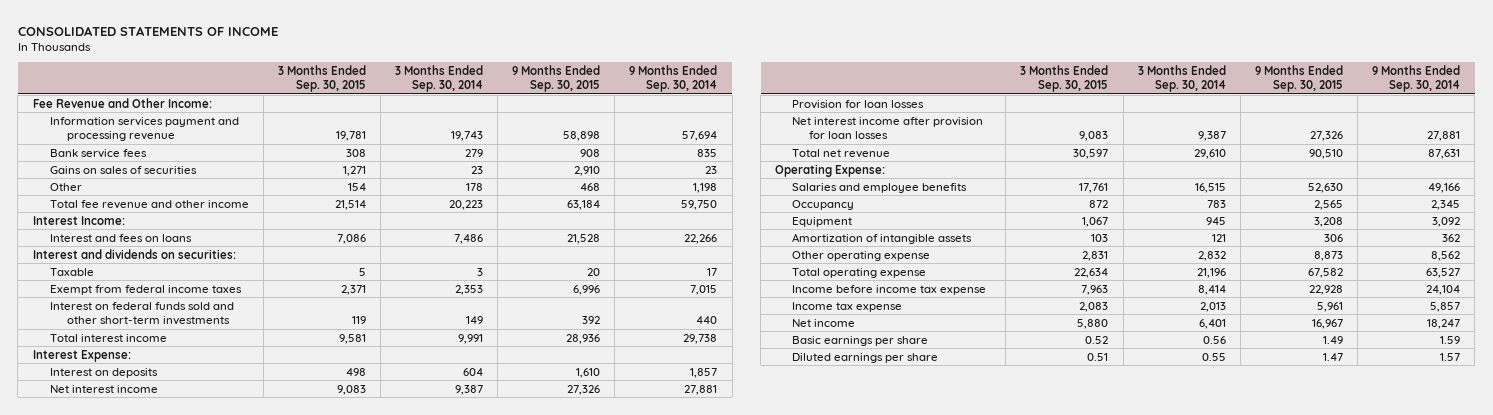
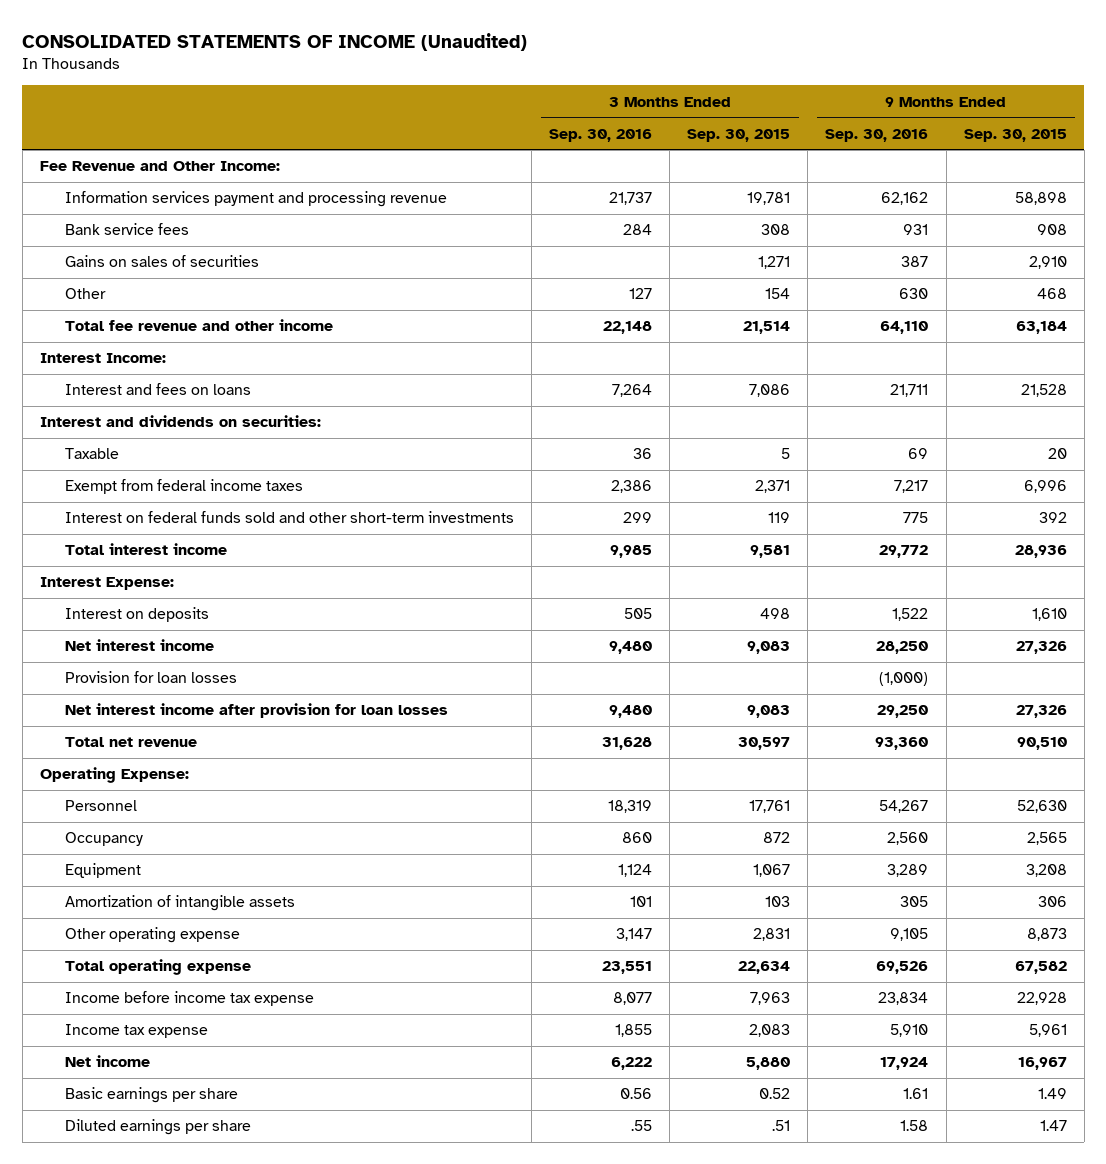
- CONSOLIDATED STATEMENTS OF INCOME
+ CONSOLIDATED STATEMENTS OF INCOME (Unaudited)
- | 3 Months Ended Sep. 30, 2015 | 3 Months Ended Sep. 30, 2014 | 9 Months Ended Sep. 30, 2015 | 9 Months Ended Sep. 30, 2014
+ | 3 Months Ended Sep. 30, 2016 | 3 Months Ended Sep. 30, 2015 | 9 Months Ended Sep. 30, 2016 | 9 Months Ended Sep. 30, 2015
- Salaries and employee benefits | 17,761 | 16,515 | 52,630 | 49,166
+ Personnel | 18,319 | 17,761 | 54,267 | 52,630
- Diluted earnings per share | 0.51 | 0.55 | 1.47 | 1.57
+ Diluted earnings per share | .55 | .51 | 1.58 | 1.47

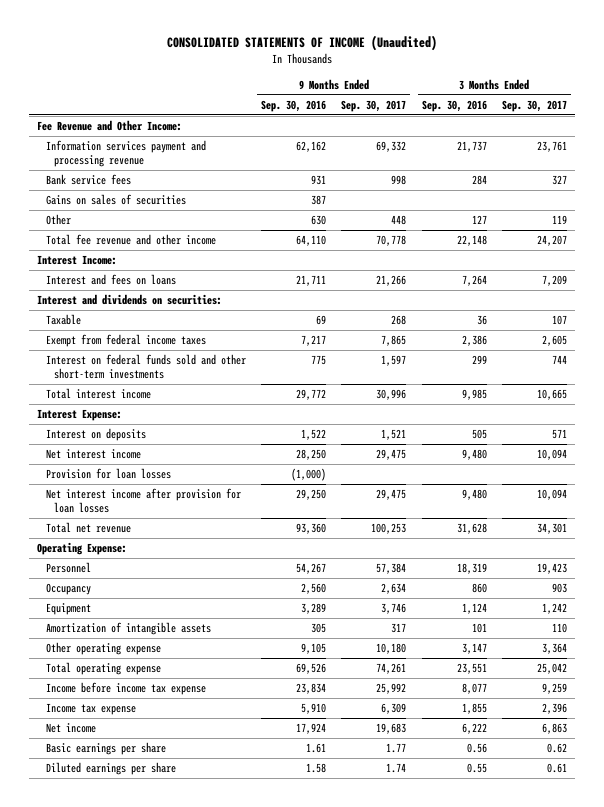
- | 3 Months Ended Sep. 30, 2016 | 3 Months Ended Sep. 30, 2015 | 9 Months Ended Sep. 30, 2016 | 9 Months Ended Sep. 30, 2015
+ | 9 Months Ended Sep. 30, 2016 | 9 Months Ended Sep. 30, 2017 | 3 Months Ended Sep. 30, 2016 | 3 Months Ended Sep. 30, 2017
- Diluted earnings per share | .55 | .51 | 1.58 | 1.47
+ Diluted earnings per share | 1.58 | 1.74 | 0.55 | 0.61

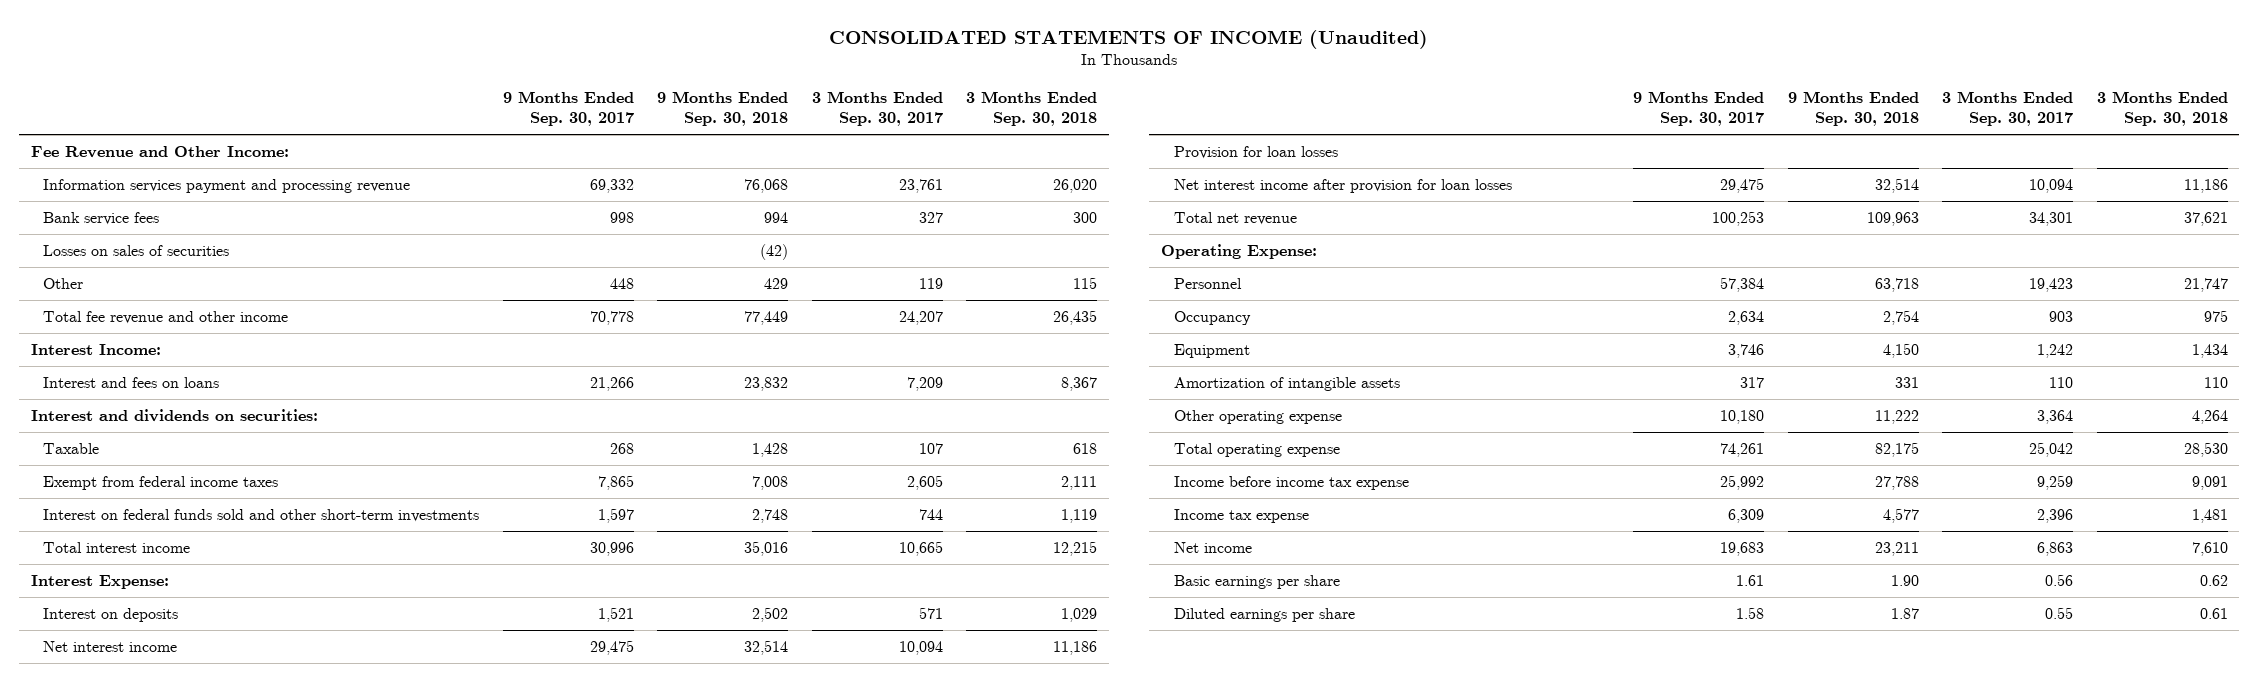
- | 9 Months Ended Sep. 30, 2016 | 9 Months Ended Sep. 30, 2017 | 3 Months Ended Sep. 30, 2016 | 3 Months Ended Sep. 30, 2017
+ | 9 Months Ended Sep. 30, 2017 | 9 Months Ended Sep. 30, 2018 | 3 Months Ended Sep. 30, 2017 | 3 Months Ended Sep. 30, 2018
- Gains on sales of securities | 387 | | |
+ Losses on sales of securities | | (42) | |
- Basic earnings per share | 1.61 | 1.77 | 0.56 | 0.62
- Diluted earnings per share | 1.58 | 1.74 | 0.55 | 0.61
+ Basic earnings per share | 1.61 | 1.90 | 0.56 | 0.62
+ Diluted earnings per share | 1.58 | 1.87 | 0.55 | 0.61

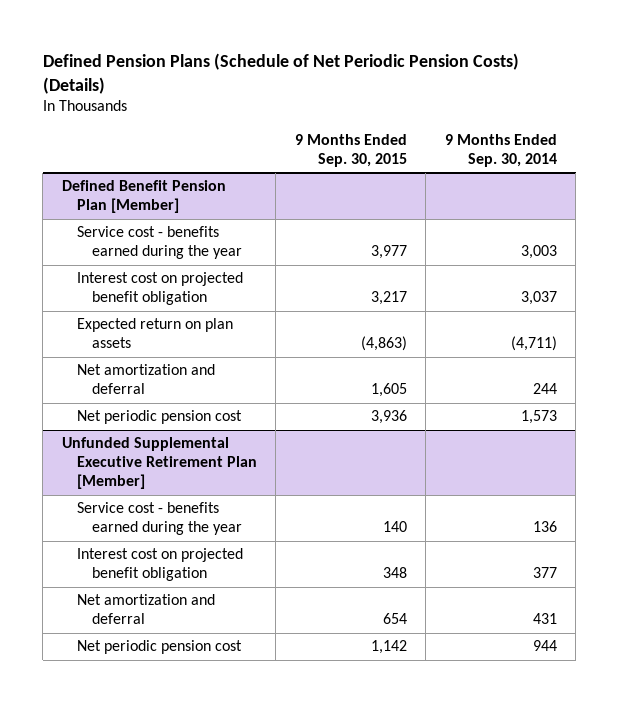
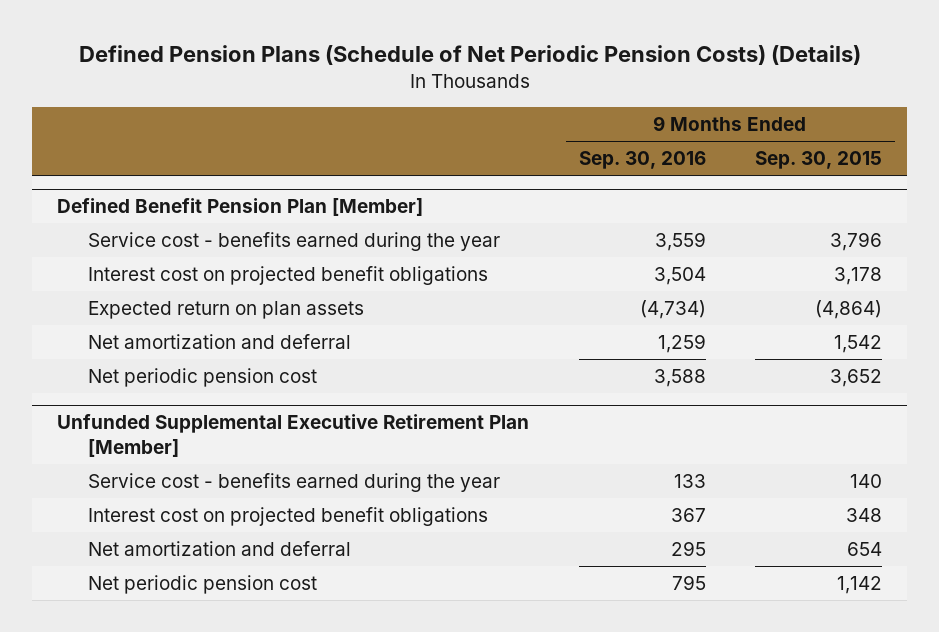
- | 9 Months Ended Sep. 30, 2015 | 9 Months Ended Sep. 30, 2014
+ | 9 Months Ended Sep. 30, 2016 | 9 Months Ended Sep. 30, 2015
@ Defined Benefit Pension Plan [Member]
- Service cost - benefits earned during the year | 3,977 | 3,003
- Interest cost on projected benefit obligation | 3,217 | 3,037
- Expected return on plan assets | (4,863) | (4,711)
- Net amortization and deferral | 1,605 | 244
- Net periodic pension cost | 3,936 | 1,573
+ Service cost - benefits earned during the year | 3,559 | 3,796
+ Interest cost on projected benefit obligations | 3,504 | 3,178
+ Expected return on plan assets | (4,734) | (4,864)
+ Net amortization and deferral | 1,259 | 1,542
+ Net periodic pension cost | 3,588 | 3,652
@ Unfunded Supplemental Executive Retirement Plan [Member]
- Interest cost on projected benefit obligation | 348 | 377
+ Interest cost on projected benefit obligations | 367 | 348

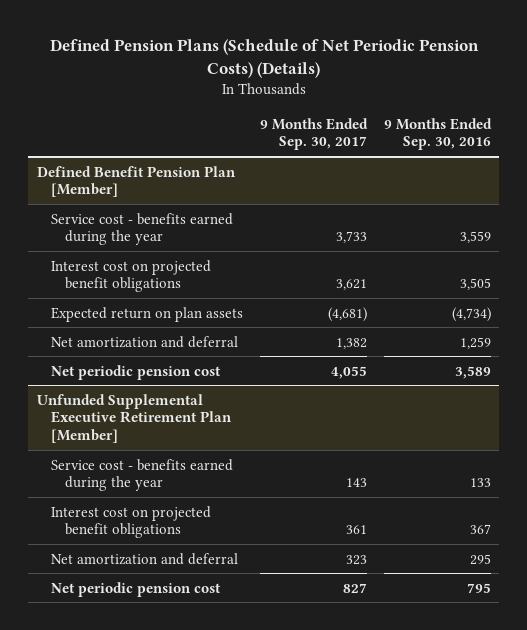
- | 9 Months Ended Sep. 30, 2016 | 9 Months Ended Sep. 30, 2015
+ | 9 Months Ended Sep. 30, 2017 | 9 Months Ended Sep. 30, 2016
@ Defined Benefit Pension Plan [Member]
- Interest cost on projected benefit obligations | 3,504 | 3,178
+ Interest cost on projected benefit obligations | 3,621 | 3,505
- Net periodic pension cost | 3,588 | 3,652
+ Net periodic pension cost | 4,055 | 3,589

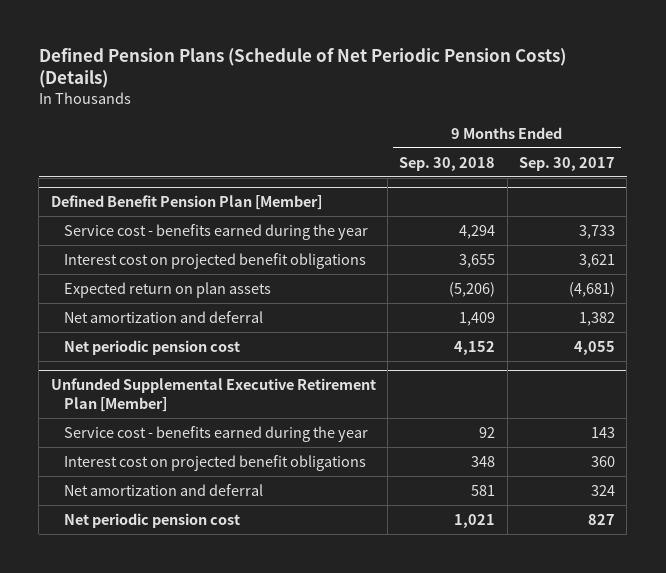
- | 9 Months Ended Sep. 30, 2017 | 9 Months Ended Sep. 30, 2016
+ | 9 Months Ended Sep. 30, 2018 | 9 Months Ended Sep. 30, 2017
@ Unfunded Supplemental Executive Retirement Plan [Member]
- Interest cost on projected benefit obligations | 361 | 367
- Net amortization and deferral | 323 | 295
+ Interest cost on projected benefit obligations | 348 | 360
+ Net amortization and deferral | 581 | 324

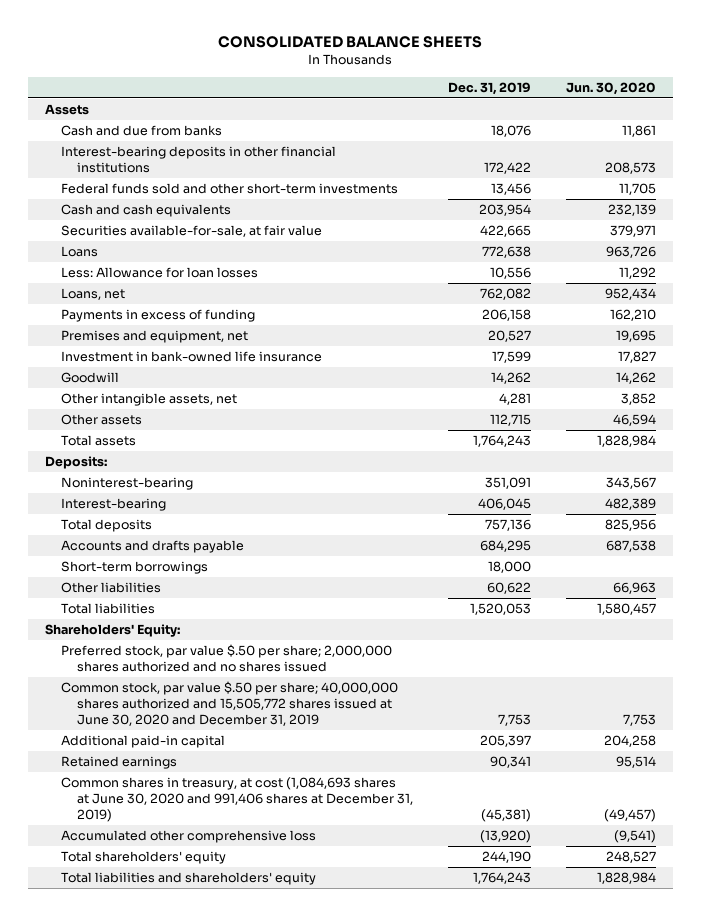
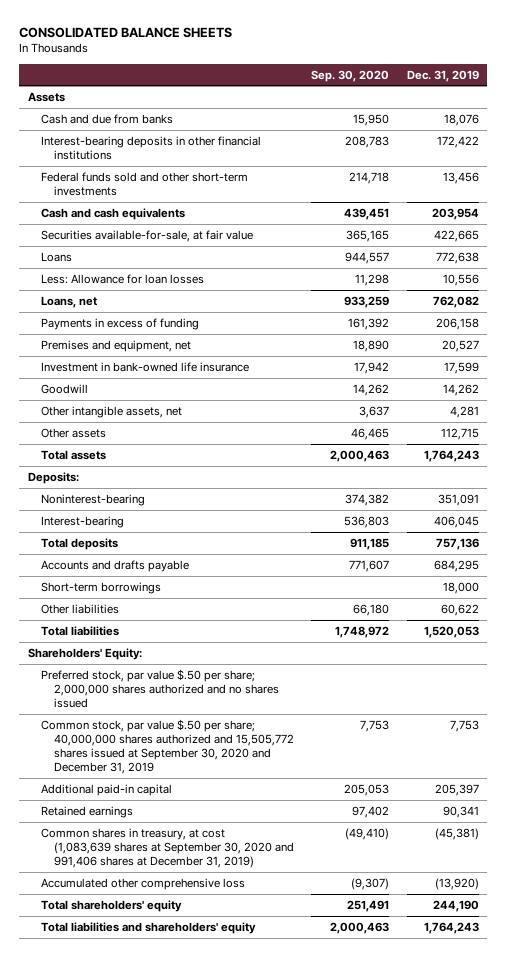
- | Dec. 31, 2019 | Jun. 30, 2020
+ | Sep. 30, 2020 | Dec. 31, 2019
- Common stock, par value $.50 per share; 40,000,000 shares authorized and 15,505,772 shares issued at June 30, 2020 and December 31, 2019 | 7,753 | 7,753
+ Common stock, par value $.50 per share; 40,000,000 shares authorized and 15,505,772 shares issued at September 30, 2020 and December 31, 2019 | 7,753 | 7,753
- Common shares in treasury, at cost (1,084,693 shares at June 30, 2020 and 991,406 shares at December 31, 2019) | (45,381) | (49,457)
+ Common shares in treasury, at cost (1,083,639 shares at September 30, 2020 and 991,406 shares at December 31, 2019) | (49,410) | (45,381)

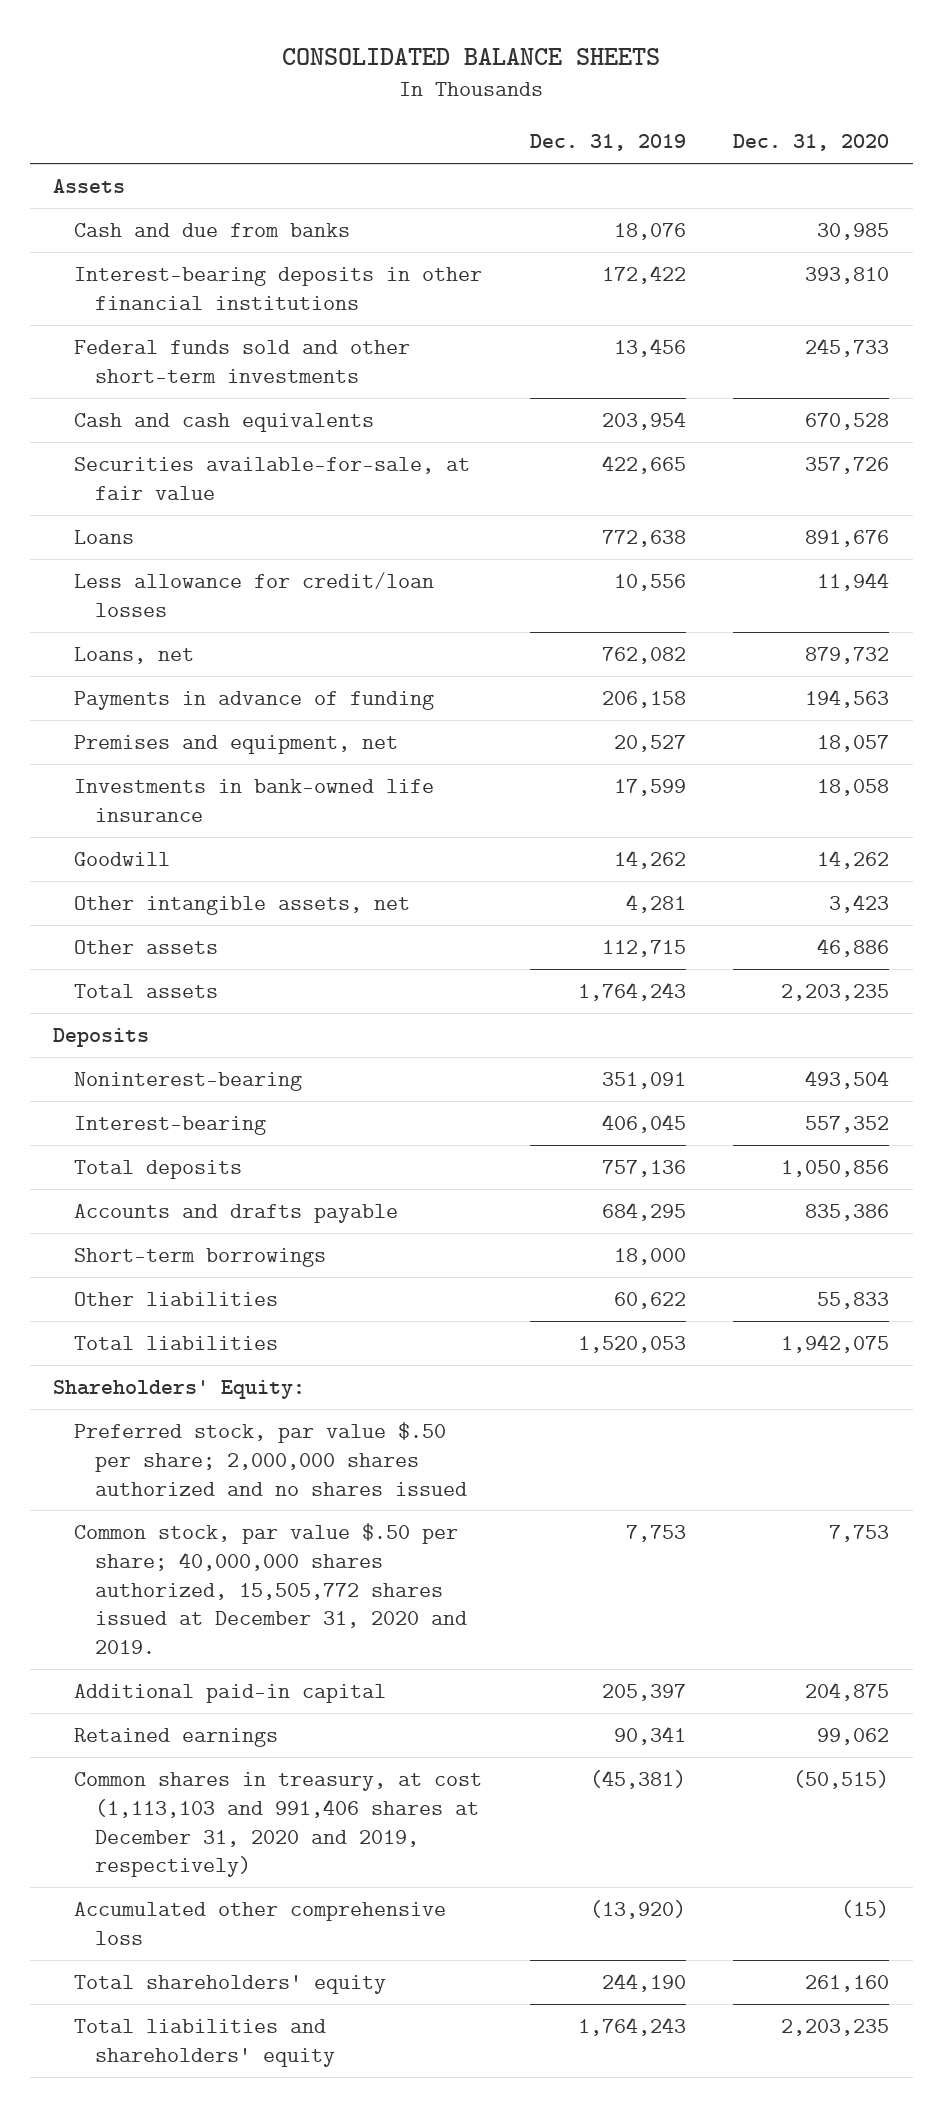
- | Sep. 30, 2020 | Dec. 31, 2019
+ | Dec. 31, 2019 | Dec. 31, 2020
- Less: Allowance for loan losses | 11,298 | 10,556
+ Less allowance for credit/loan losses | 10,556 | 11,944
- Payments in excess of funding | 161,392 | 206,158
+ Payments in advance of funding | 206,158 | 194,563
- Investment in bank-owned life insurance | 17,942 | 17,599
+ Investments in bank-owned life insurance | 17,599 | 18,058
- Deposits:
+ Deposits
- Common stock, par value $.50 per share; 40,000,000 shares authorized and 15,505,772 shares issued at September 30, 2020 and December 31, 2019 | 7,753 | 7,753
+ Common stock, par value $.50 per share; 40,000,000 shares authorized, 15,505,772 shares issued at December 31, 2020 and 2019. | 7,753 | 7,753
- Common shares in treasury, at cost (1,083,639 shares at September 30, 2020 and 991,406 shares at December 31, 2019) | (49,410) | (45,381)
+ Common shares in treasury, at cost (1,113,103 and 991,406 shares at December 31, 2020 and 2019, respectively) | (45,381) | (50,515)

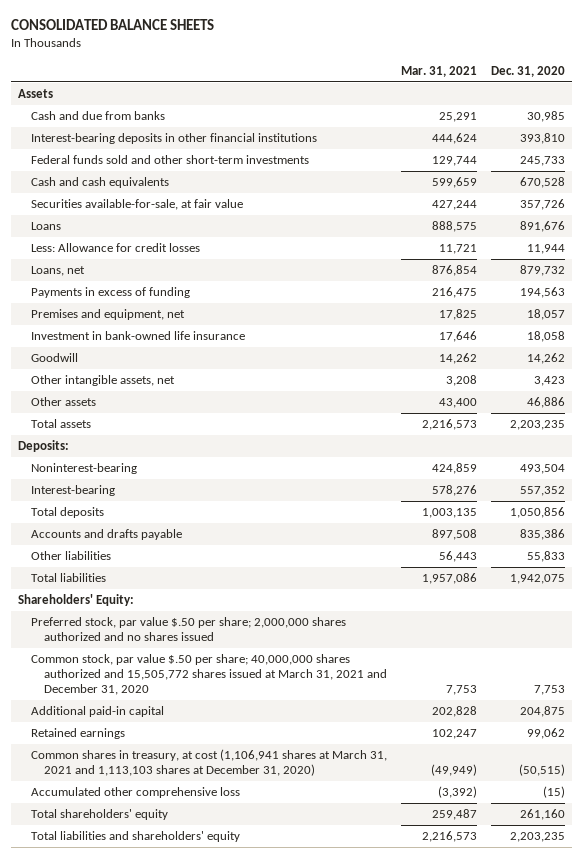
- | Dec. 31, 2019 | Dec. 31, 2020
+ | Mar. 31, 2021 | Dec. 31, 2020
- Less allowance for credit/loan losses | 10,556 | 11,944
+ Less: Allowance for credit losses | 11,721 | 11,944
- Payments in advance of funding | 206,158 | 194,563
+ Payments in excess of funding | 216,475 | 194,563
- Investments in bank-owned life insurance | 17,599 | 18,058
+ Investment in bank-owned life insurance | 17,646 | 18,058
- Deposits
+ Deposits:
- Short-term borrowings | 18,000 |
- Common stock, par value $.50 per share; 40,000,000 shares authorized, 15,505,772 shares issued at December 31, 2020 and 2019. | 7,753 | 7,753
+ Common stock, par value $.50 per share; 40,000,000 shares authorized and 15,505,772 shares issued at March 31, 2021 and December 31, 2020 | 7,753 | 7,753
- Common shares in treasury, at cost (1,113,103 and 991,406 shares at December 31, 2020 and 2019, respectively) | (45,381) | (50,515)
+ Common shares in treasury, at cost (1,106,941 shares at March 31, 2021 and 1,113,103 shares at December 31, 2020) | (49,949) | (50,515)

